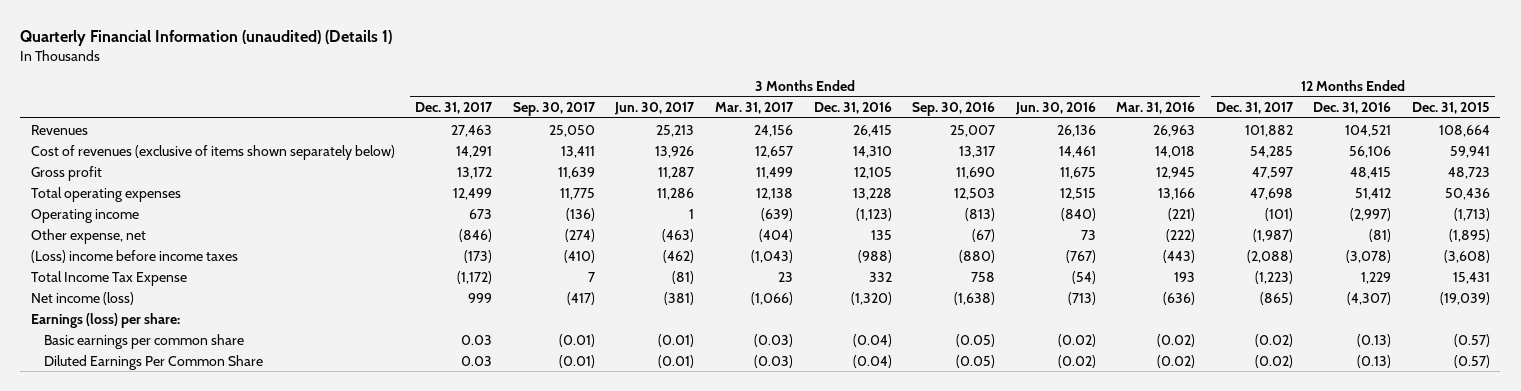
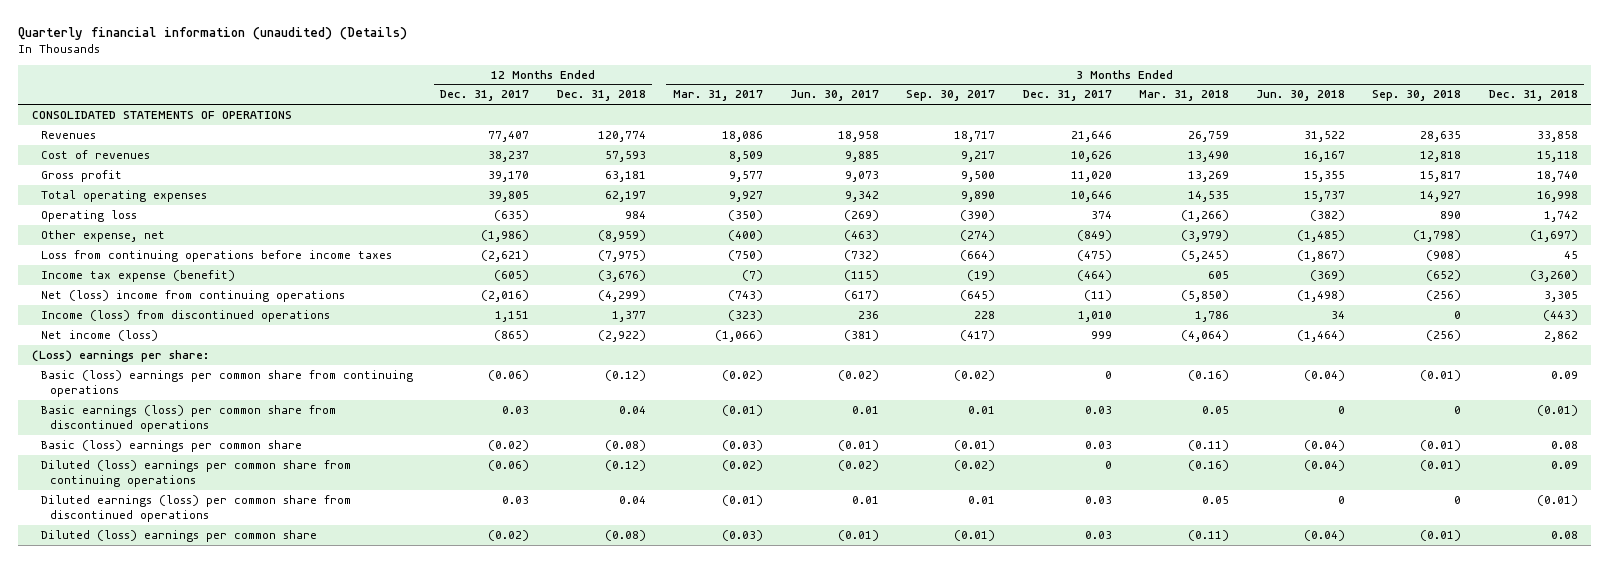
- Quarterly Financial Information (unaudited) (Details 1)
+ Quarterly financial information (unaudited) (Details)
- | 3 Months Ended Dec. 31, 2017 | 3 Months Ended Sep. 30, 2017 | 3 Months Ended Jun. 30, 2017 | 3 Months Ended Mar. 31, 2017 | 3 Months Ended Dec. 31, 2016 | 3 Months Ended Sep. 30, 2016 | 3 Months Ended Jun. 30, 2016 | 3 Months Ended Mar. 31, 2016 | 12 Months Ended Dec. 31, 2017 | 12 Months Ended Dec. 31, 2016 | 12 Months Ended Dec. 31, 2015
+ | 12 Months Ended Dec. 31, 2017 | 12 Months Ended Dec. 31, 2018 | 3 Months Ended Mar. 31, 2017 | 3 Months Ended Jun. 30, 2017 | 3 Months Ended Sep. 30, 2017 | 3 Months Ended Dec. 31, 2017 | 3 Months Ended Mar. 31, 2018 | 3 Months Ended Jun. 30, 2018 | 3 Months Ended Sep. 30, 2018 | 3 Months Ended Dec. 31, 2018
- Revenues | 27,463 | 25,050 | 25,213 | 24,156 | 26,415 | 25,007 | 26,136 | 26,963 | 101,882 | 104,521 | 108,664
- Cost of revenues (exclusive of items shown separately below) | 14,291 | 13,411 | 13,926 | 12,657 | 14,310 | 13,317 | 14,461 | 14,018 | 54,285 | 56,106 | 59,941
- Gross profit | 13,172 | 11,639 | 11,287 | 11,499 | 12,105 | 11,690 | 11,675 | 12,945 | 47,597 | 48,415 | 48,723
- Total operating expenses | 12,499 | 11,775 | 11,286 | 12,138 | 13,228 | 12,503 | 12,515 | 13,166 | 47,698 | 51,412 | 50,436
- Operating income | 673 | (136) | 1 | (639) | (1,123) | (813) | (840) | (221) | (101) | (2,997) | (1,713)
- Other expense, net | (846) | (274) | (463) | (404) | 135 | (67) | 73 | (222) | (1,987) | (81) | (1,895)
- (Loss) income before income taxes | (173) | (410) | (462) | (1,043) | (988) | (880) | (767) | (443) | (2,088) | (3,078) | (3,608)
- Total Income Tax Expense | (1,172) | 7 | (81) | 23 | 332 | 758 | (54) | 193 | (1,223) | 1,229 | 15,431
+ CONSOLIDATED STATEMENTS OF OPERATIONS
+ Revenues | 77,407 | 120,774 | 18,086 | 18,958 | 18,717 | 21,646 | 26,759 | 31,522 | 28,635 | 33,858
+ Cost of revenues | 38,237 | 57,593 | 8,509 | 9,885 | 9,217 | 10,626 | 13,490 | 16,167 | 12,818 | 15,118
+ Gross profit | 39,170 | 63,181 | 9,577 | 9,073 | 9,500 | 11,020 | 13,269 | 15,355 | 15,817 | 18,740
+ Total operating expenses | 39,805 | 62,197 | 9,927 | 9,342 | 9,890 | 10,646 | 14,535 | 15,737 | 14,927 | 16,998
+ Operating loss | (635) | 984 | (350) | (269) | (390) | 374 | (1,266) | (382) | 890 | 1,742
+ Other expense, net | (1,986) | (8,959) | (400) | (463) | (274) | (849) | (3,979) | (1,485) | (1,798) | (1,697)
+ Loss from continuing operations before income taxes | (2,621) | (7,975) | (750) | (732) | (664) | (475) | (5,245) | (1,867) | (908) | 45
+ Income tax expense (benefit) | (605) | (3,676) | (7) | (115) | (19) | (464) | 605 | (369) | (652) | (3,260)
+ Net (loss) income from continuing operations | (2,016) | (4,299) | (743) | (617) | (645) | (11) | (5,850) | (1,498) | (256) | 3,305
+ Income (loss) from discontinued operations | 1,151 | 1,377 | (323) | 236 | 228 | 1,010 | 1,786 | 34 | 0 | (443)
- Earnings (loss) per share:
- Basic earnings per common share | 0.03 | (0.01) | (0.01) | (0.03) | (0.04) | (0.05) | (0.02) | (0.02) | (0.02) | (0.13) | (0.57)
- Diluted Earnings Per Common Share | 0.03 | (0.01) | (0.01) | (0.03) | (0.04) | (0.05) | (0.02) | (0.02) | (0.02) | (0.13) | (0.57)
+ (Loss) earnings per share:
+ Basic (loss) earnings per common share from continuing operations | (0.06) | (0.12) | (0.02) | (0.02) | (0.02) | 0 | (0.16) | (0.04) | (0.01) | 0.09
+ Basic earnings (loss) per common share from discontinued operations | 0.03 | 0.04 | (0.01) | 0.01 | 0.01 | 0.03 | 0.05 | 0 | 0 | (0.01)
+ Basic (loss) earnings per common share | (0.02) | (0.08) | (0.03) | (0.01) | (0.01) | 0.03 | (0.11) | (0.04) | (0.01) | 0.08
+ Diluted (loss) earnings per common share from continuing operations | (0.06) | (0.12) | (0.02) | (0.02) | (0.02) | 0 | (0.16) | (0.04) | (0.01) | 0.09
+ Diluted earnings (loss) per common share from discontinued operations | 0.03 | 0.04 | (0.01) | 0.01 | 0.01 | 0.03 | 0.05 | 0 | 0 | (0.01)
+ Diluted (loss) earnings per common share | (0.02) | (0.08) | (0.03) | (0.01) | (0.01) | 0.03 | (0.11) | (0.04) | (0.01) | 0.08

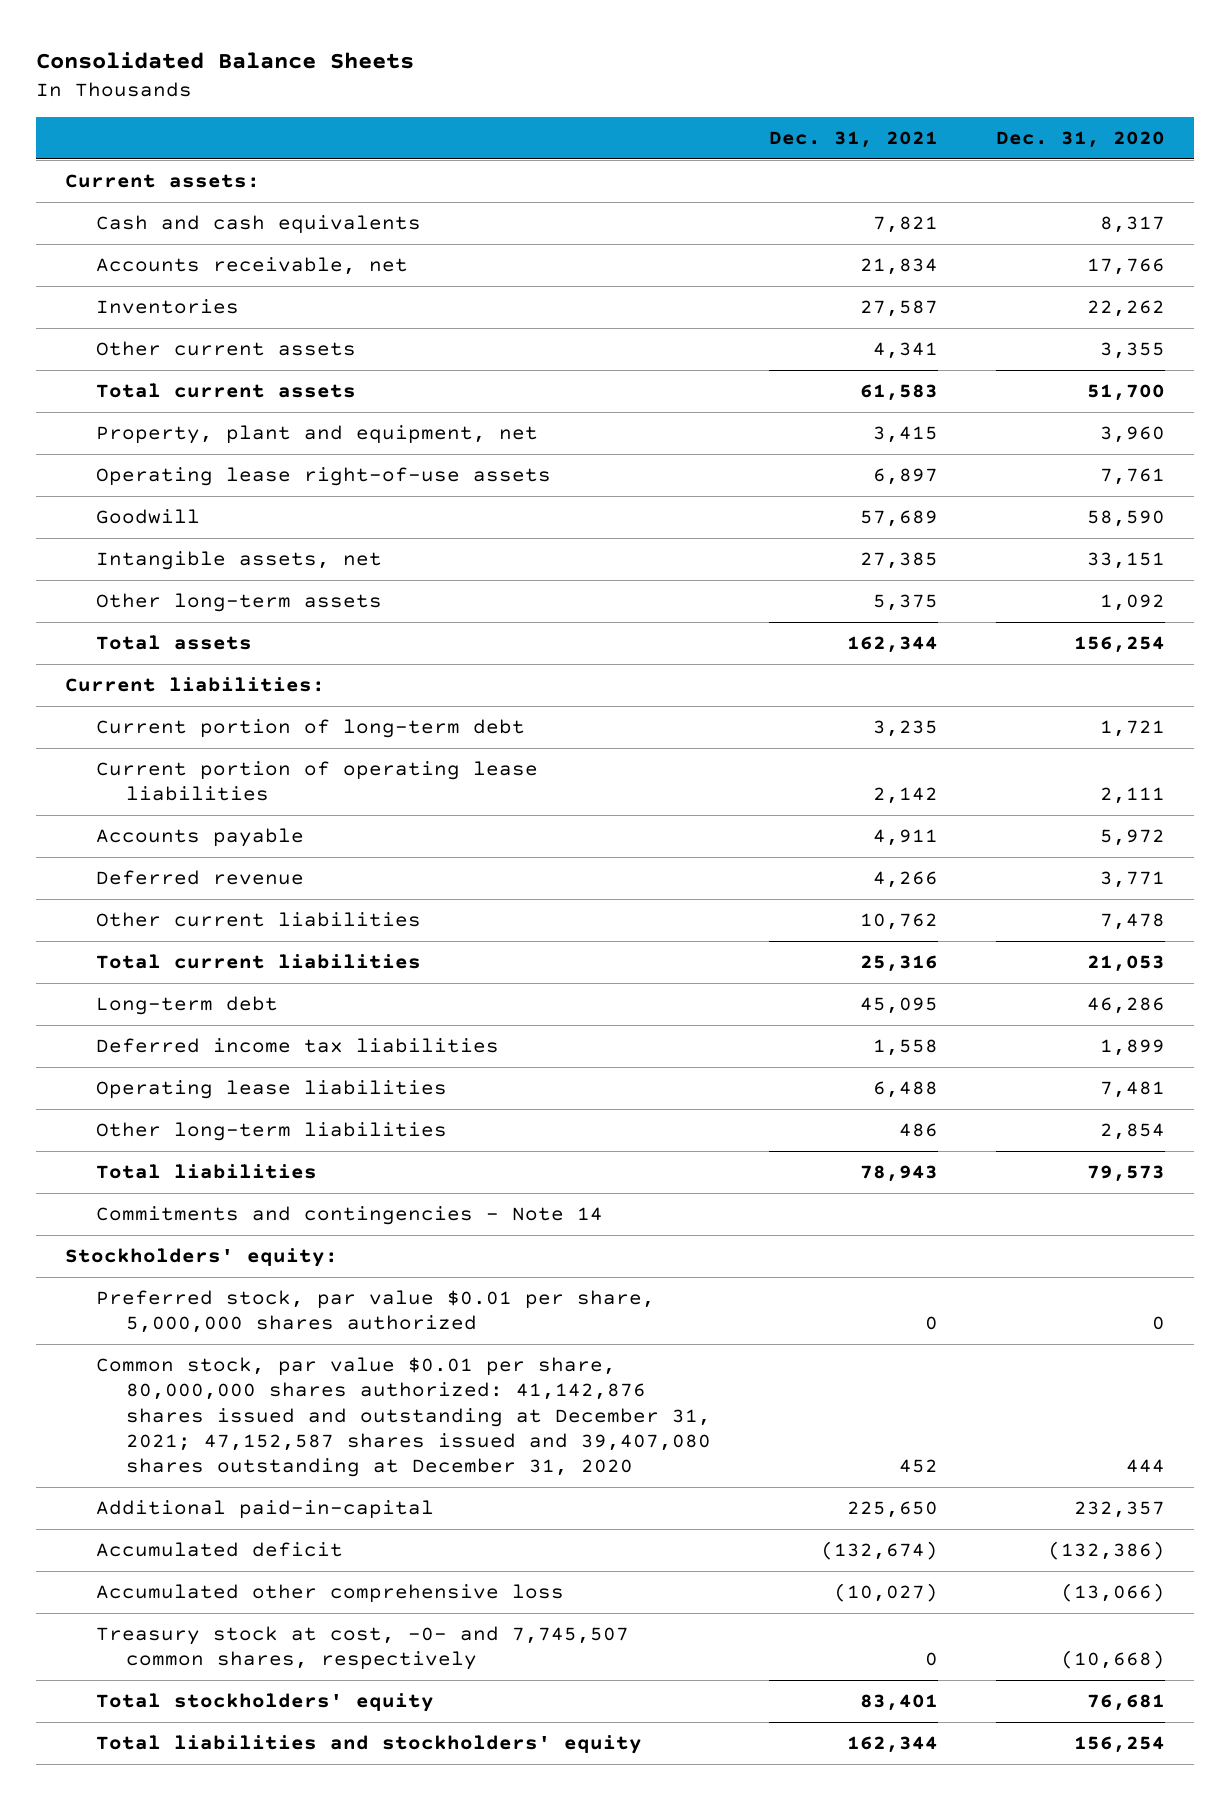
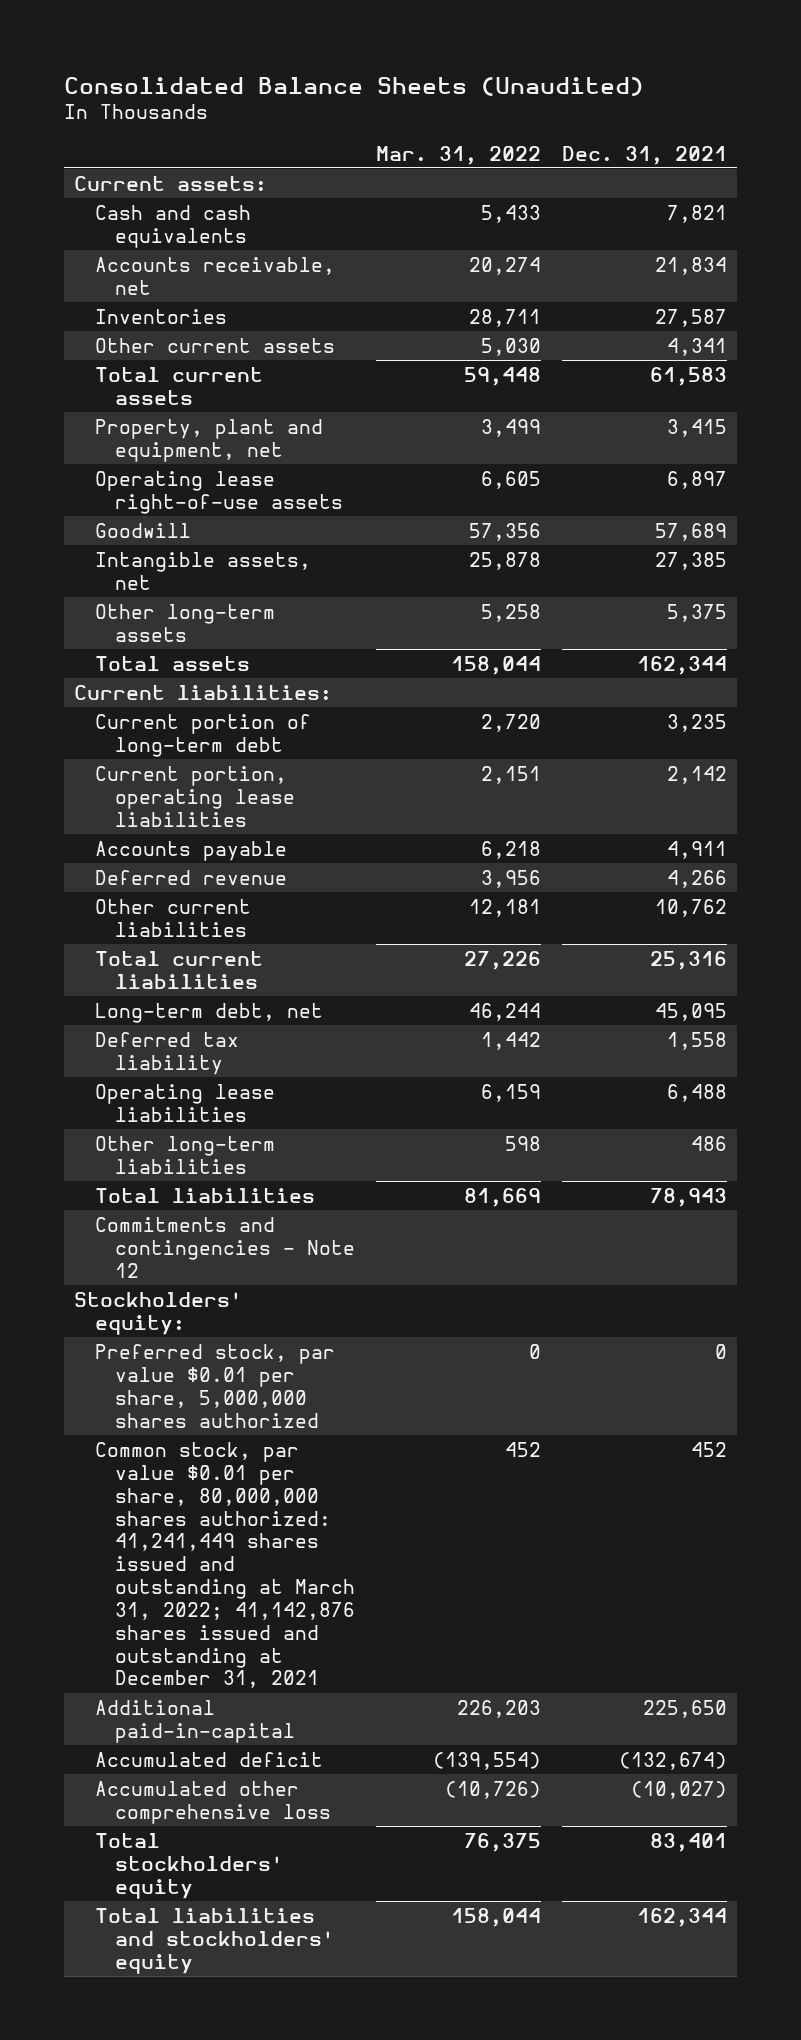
- Consolidated Balance Sheets
+ Consolidated Balance Sheets (Unaudited)
- | Dec. 31, 2021 | Dec. 31, 2020
+ | Mar. 31, 2022 | Dec. 31, 2021
- Current portion of operating lease liabilities | 2,142 | 2,111
+ Current portion, operating lease liabilities | 2,151 | 2,142
- Long-term debt | 45,095 | 46,286
- Deferred income tax liabilities | 1,558 | 1,899
+ Long-term debt, net | 46,244 | 45,095
+ Deferred tax liability | 1,442 | 1,558
- Commitments and contingencies - Note 14
+ Commitments and contingencies - Note 12
- Common stock, par value $0.01 per share, 80,000,000 shares authorized: 41,142,876 shares issued and outstanding at December 31, 2021; 47,152,587 shares issued and 39,407,080 shares outstanding at December 31, 2020 | 452 | 444
+ Common stock, par value $0.01 per share, 80,000,000 shares authorized: 41,241,449 shares issued and outstanding at March 31, 2022; 41,142,876 shares issued and outstanding at December 31, 2021 | 452 | 452
- Treasury stock at cost, -0- and 7,745,507 common shares, respectively | 0 | (10,668)

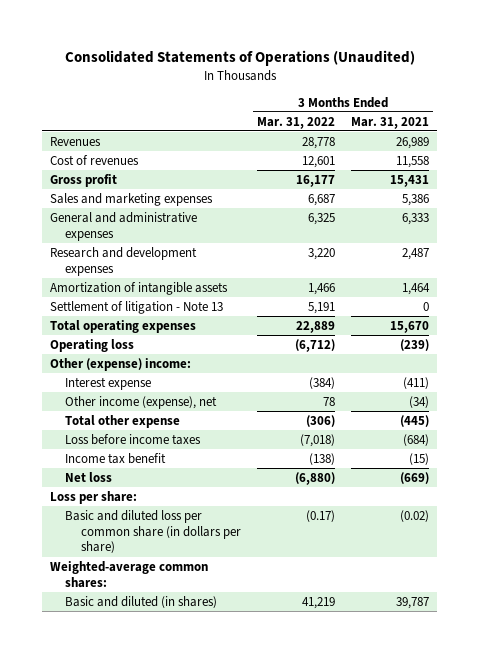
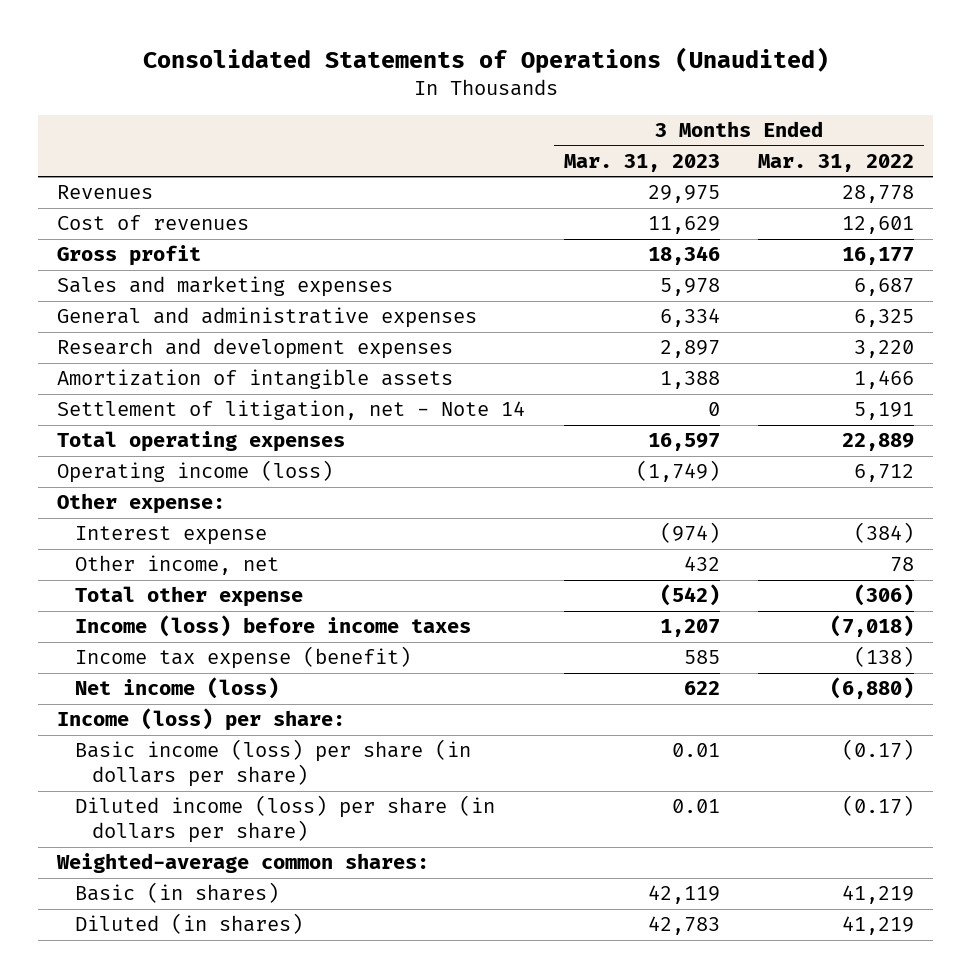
- | 3 Months Ended Mar. 31, 2022 | 3 Months Ended Mar. 31, 2021
+ | 3 Months Ended Mar. 31, 2023 | 3 Months Ended Mar. 31, 2022
- Settlement of litigation - Note 13 | 5,191 | 0
+ Settlement of litigation, net - Note 14 | 0 | 5,191
- Operating loss | (6,712) | (239)
- Other (expense) income:
+ Operating income (loss) | (1,749) | 6,712
+ Other expense:
- Other income (expense), net | 78 | (34)
+ Other income, net | 432 | 78
- Loss before income taxes | (7,018) | (684)
- Income tax benefit | (138) | (15)
- Net loss | (6,880) | (669)
- Loss per share:
- Basic and diluted loss per common share (in dollars per share) | (0.17) | (0.02)
+ Income (loss) before income taxes | 1,207 | (7,018)
+ Income tax expense (benefit) | 585 | (138)
+ Net income (loss) | 622 | (6,880)
+ Income (loss) per share:
+ Basic income (loss) per share (in dollars per share) | 0.01 | (0.17)
+ Diluted income (loss) per share (in dollars per share) | 0.01 | (0.17)
- Basic and diluted (in shares) | 41,219 | 39,787
+ Basic (in shares) | 42,119 | 41,219
+ Diluted (in shares) | 42,783 | 41,219

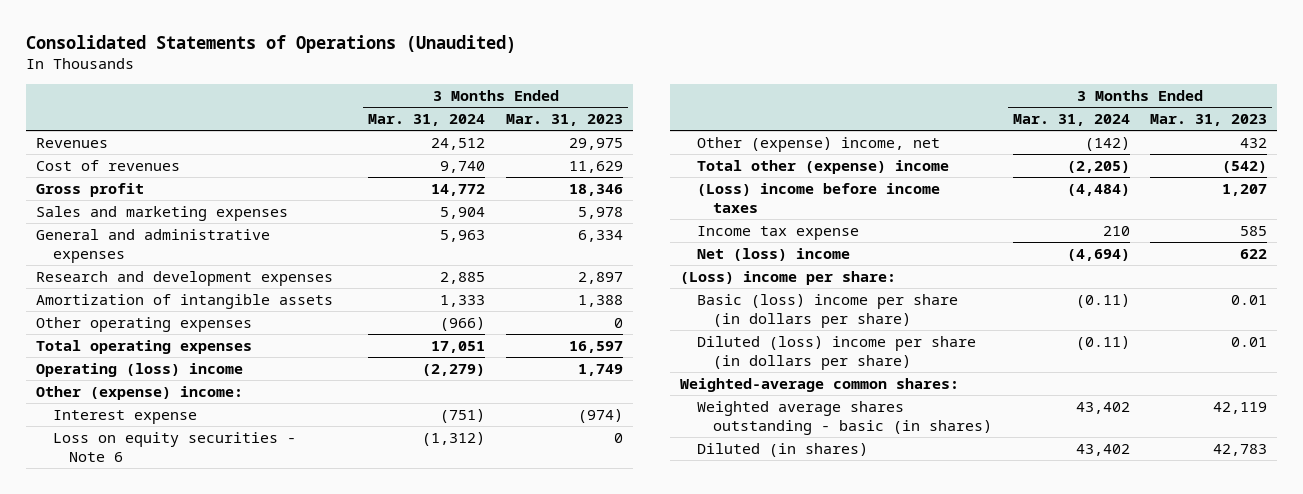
- | 3 Months Ended Mar. 31, 2023 | 3 Months Ended Mar. 31, 2022
+ | 3 Months Ended Mar. 31, 2024 | 3 Months Ended Mar. 31, 2023
- Settlement of litigation, net - Note 14 | 0 | 5,191
+ Other operating expenses | (966) | 0
- Operating income (loss) | (1,749) | 6,712
- Other expense:
+ Operating (loss) income | (2,279) | 1,749
+ Other (expense) income:
- Other income, net | 432 | 78
- Total other expense | (542) | (306)
- Income (loss) before income taxes | 1,207 | (7,018)
- Income tax expense (benefit) | 585 | (138)
- Net income (loss) | 622 | (6,880)
- Income (loss) per share:
- Basic income (loss) per share (in dollars per share) | 0.01 | (0.17)
- Diluted income (loss) per share (in dollars per share) | 0.01 | (0.17)
+ Loss on equity securities - Note 6 | (1,312) | 0
+ Other (expense) income, net | (142) | 432
+ Total other (expense) income | (2,205) | (542)
+ (Loss) income before income taxes | (4,484) | 1,207
+ Income tax expense | 210 | 585
+ Net (loss) income | (4,694) | 622
+ (Loss) income per share:
+ Basic (loss) income per share (in dollars per share) | (0.11) | 0.01
+ Diluted (loss) income per share (in dollars per share) | (0.11) | 0.01
- Basic (in shares) | 42,119 | 41,219
+ Weighted average shares outstanding - basic (in shares) | 43,402 | 42,119

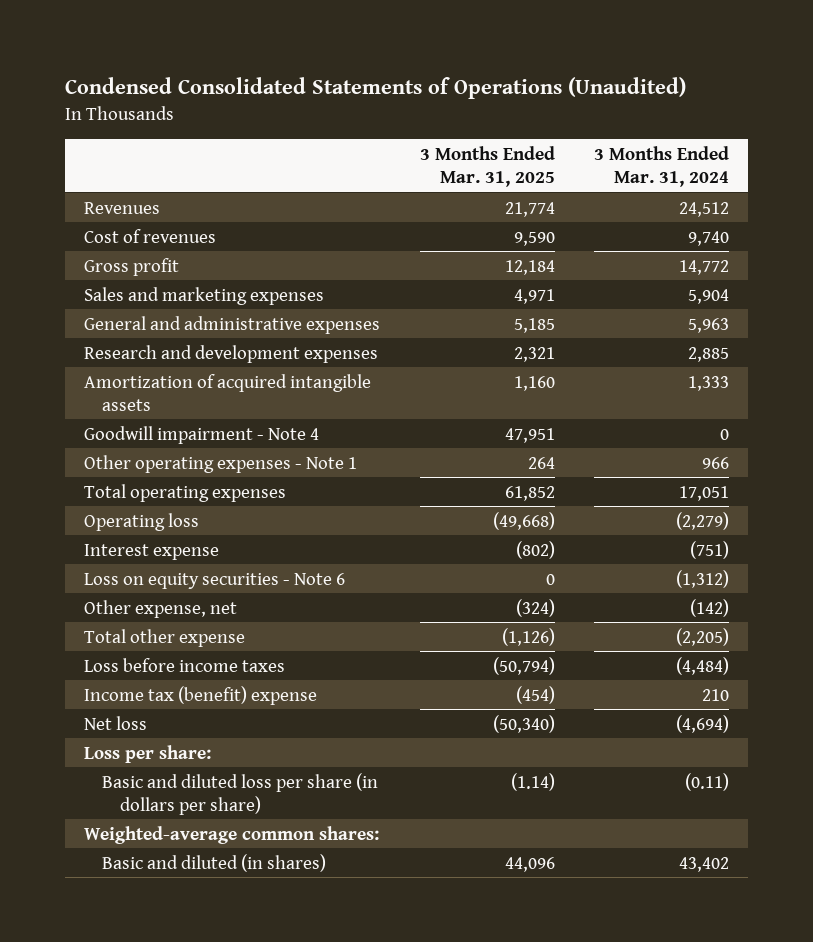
- Consolidated Statements of Operations (Unaudited)
+ Condensed Consolidated Statements of Operations (Unaudited)
- | 3 Months Ended Mar. 31, 2024 | 3 Months Ended Mar. 31, 2023
+ | 3 Months Ended Mar. 31, 2025 | 3 Months Ended Mar. 31, 2024
- Amortization of intangible assets | 1,333 | 1,388
- Other operating expenses | (966) | 0
+ Amortization of acquired intangible assets | 1,160 | 1,333
+ Goodwill impairment - Note 4 | 47,951 | 0
+ Other operating expenses - Note 1 | 264 | 966
- Operating (loss) income | (2,279) | 1,749
- Other (expense) income:
+ Operating loss | (49,668) | (2,279)
- Other (expense) income, net | (142) | 432
- Total other (expense) income | (2,205) | (542)
- (Loss) income before income taxes | (4,484) | 1,207
- Income tax expense | 210 | 585
- Net (loss) income | (4,694) | 622
- (Loss) income per share:
- Basic (loss) income per share (in dollars per share) | (0.11) | 0.01
- Diluted (loss) income per share (in dollars per share) | (0.11) | 0.01
+ Other expense, net | (324) | (142)
+ Total other expense | (1,126) | (2,205)
+ Loss before income taxes | (50,794) | (4,484)
+ Income tax (benefit) expense | (454) | 210
+ Net loss | (50,340) | (4,694)
+ Loss per share:
+ Basic and diluted loss per share (in dollars per share) | (1.14) | (0.11)
- Weighted average shares outstanding - basic (in shares) | 43,402 | 42,119
- Diluted (in shares) | 43,402 | 42,783
+ Basic and diluted (in shares) | 44,096 | 43,402

